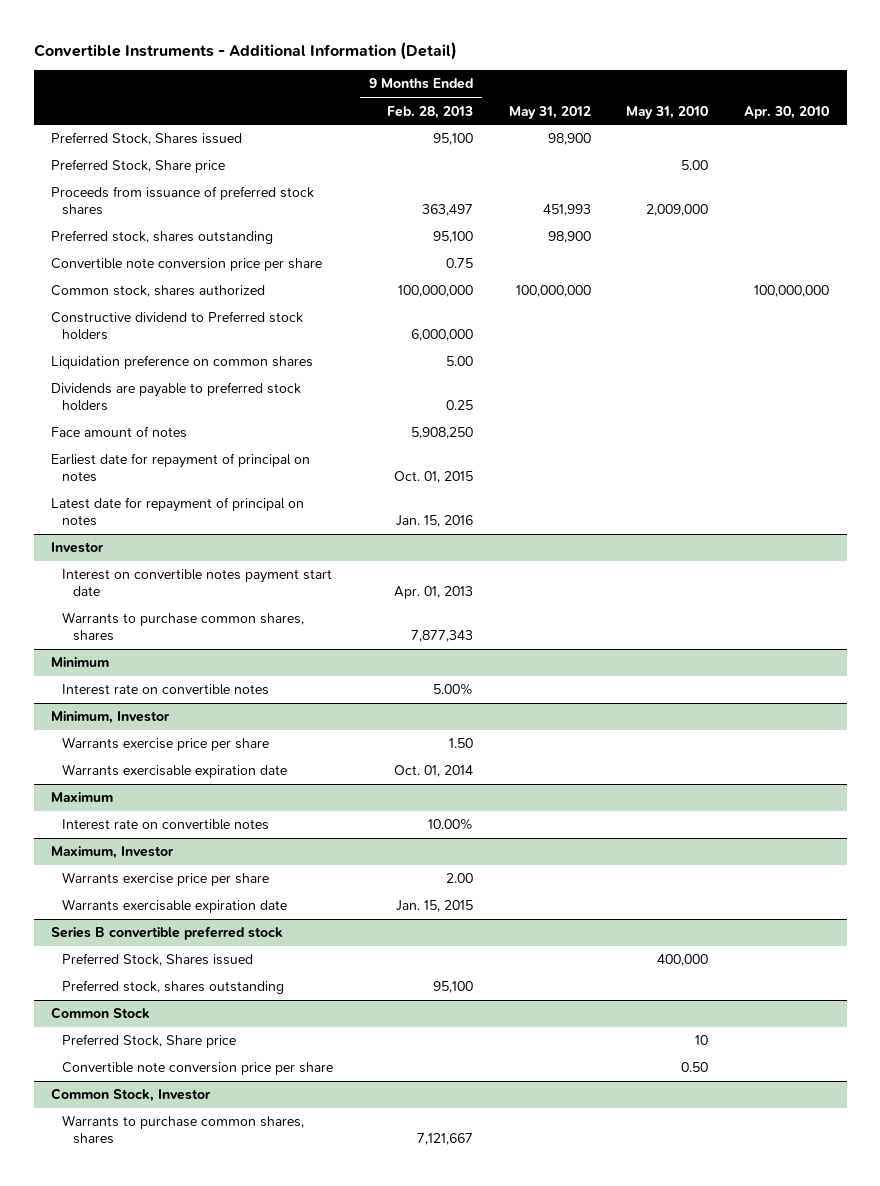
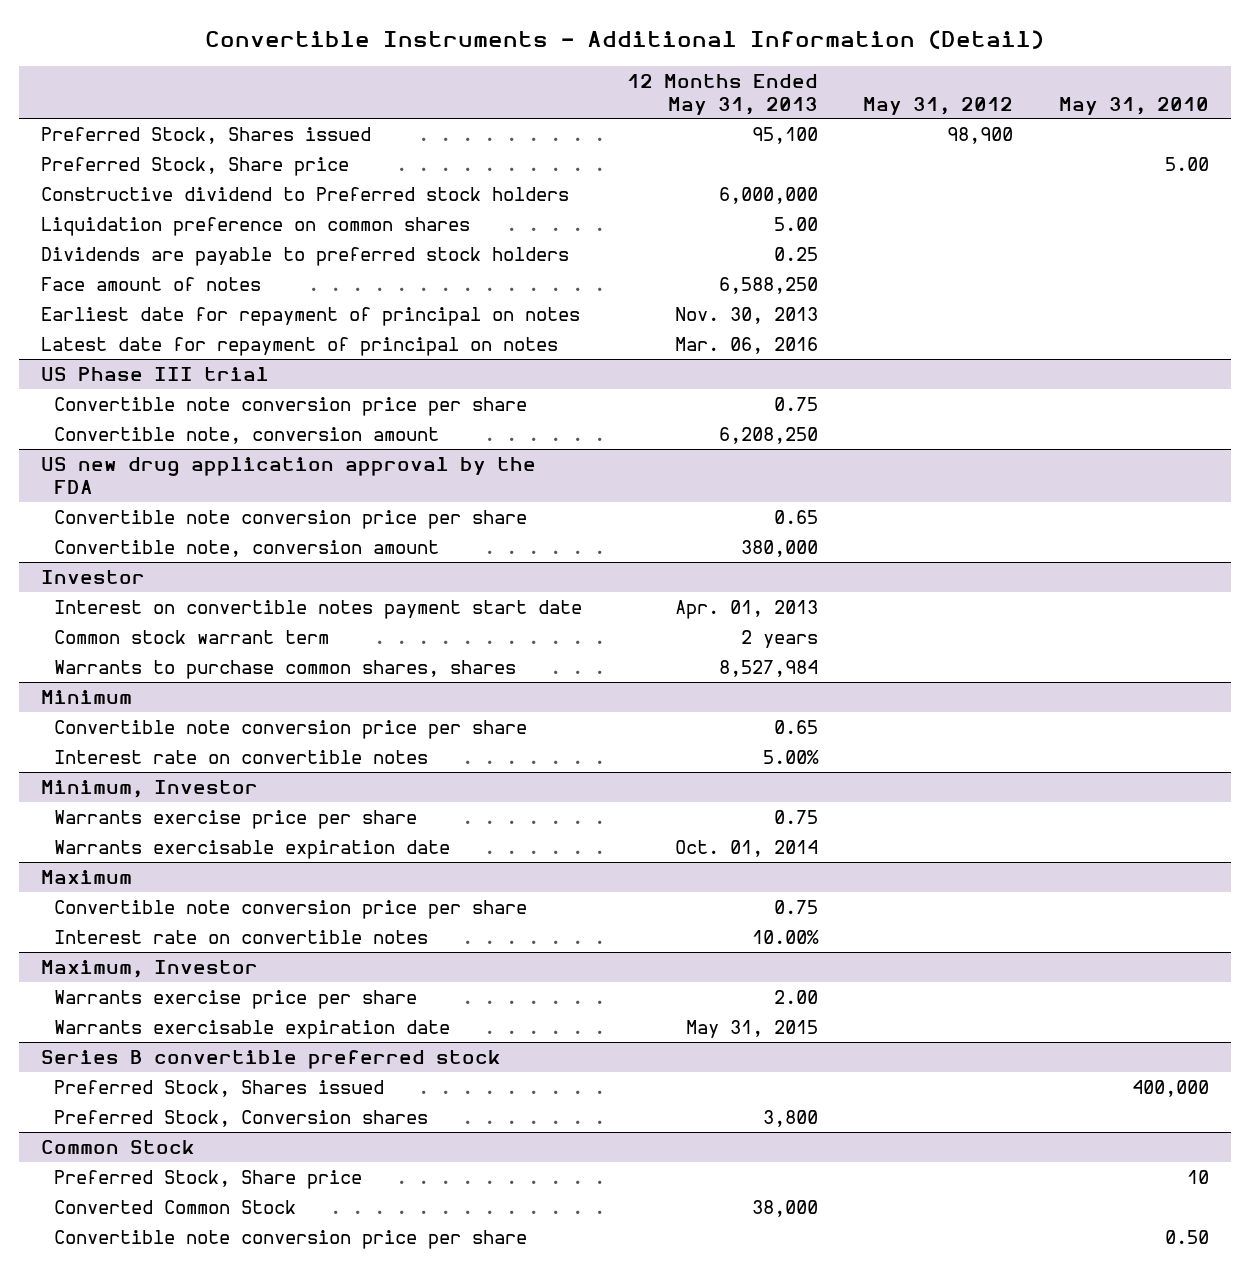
- | 9 Months Ended Feb. 28, 2013 | May 31, 2012 | May 31, 2010 | Apr. 30, 2010
+ | 12 Months Ended May 31, 2013 | May 31, 2012 | May 31, 2010
- Proceeds from issuance of preferred stock shares | 363,497 | 451,993 | 2,009,000 |
- Preferred stock, shares outstanding | 95,100 | 98,900 | |
- Convertible note conversion price per share | 0.75 | | |
- Common stock, shares authorized | 100,000,000 | 100,000,000 | | 100,000,000
+ US Phase III trial
+ Convertible note conversion price per share | 0.75 | |
+ Convertible note, conversion amount | 6,208,250 | |
+ US new drug application approval by the FDA
+ Convertible note conversion price per share | 0.65 | |
+ Convertible note, conversion amount | 380,000 | |
@ Investor
+ Common stock warrant term | 2 years | |
@ Minimum
+ Convertible note conversion price per share | 0.65 | |
@ Maximum
+ Convertible note conversion price per share | 0.75 | |
@ Series B convertible preferred stock
- Preferred stock, shares outstanding | 95,100 | | |
+ Preferred Stock, Conversion shares | 3,800 | |
@ Common Stock
+ Converted Common Stock | 38,000 | |
- Common Stock, Investor
- Warrants to purchase common shares, shares | 7,121,667 | | |

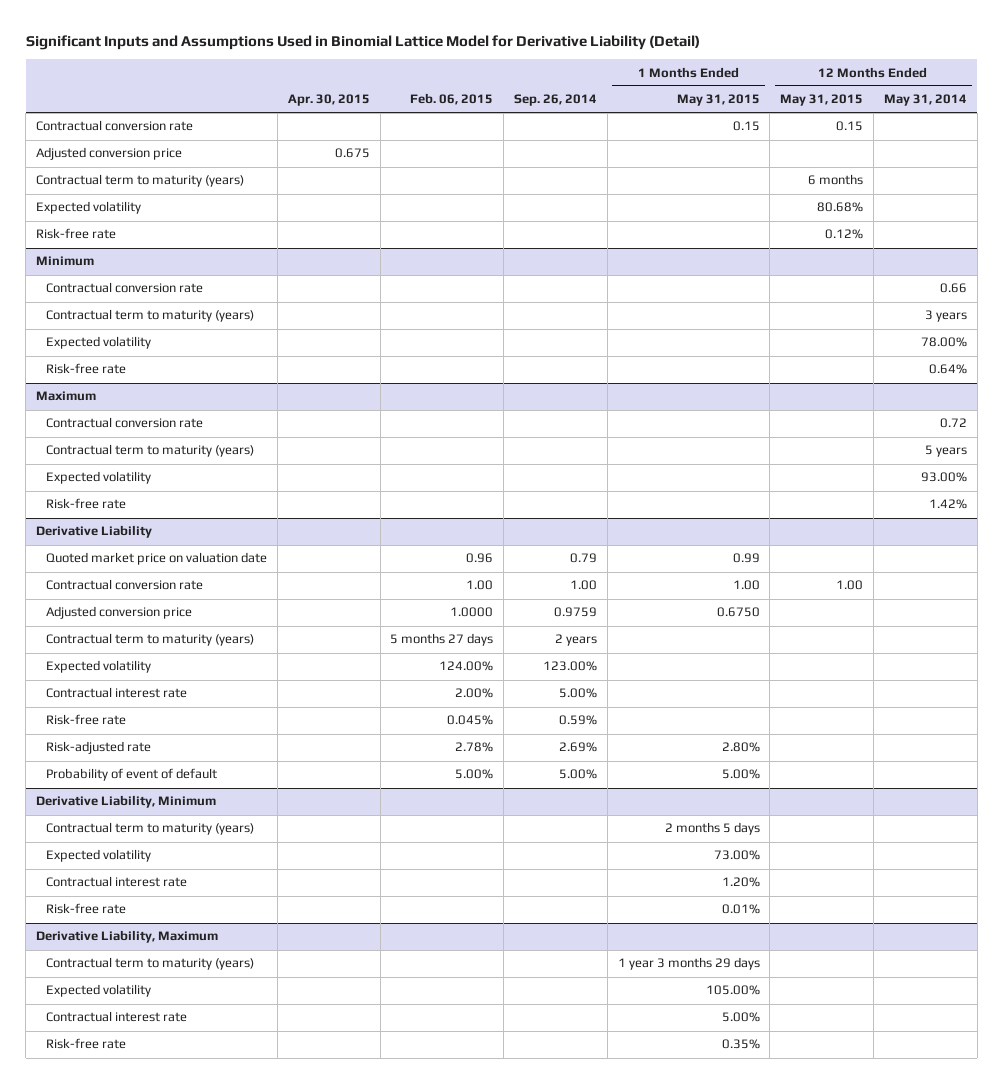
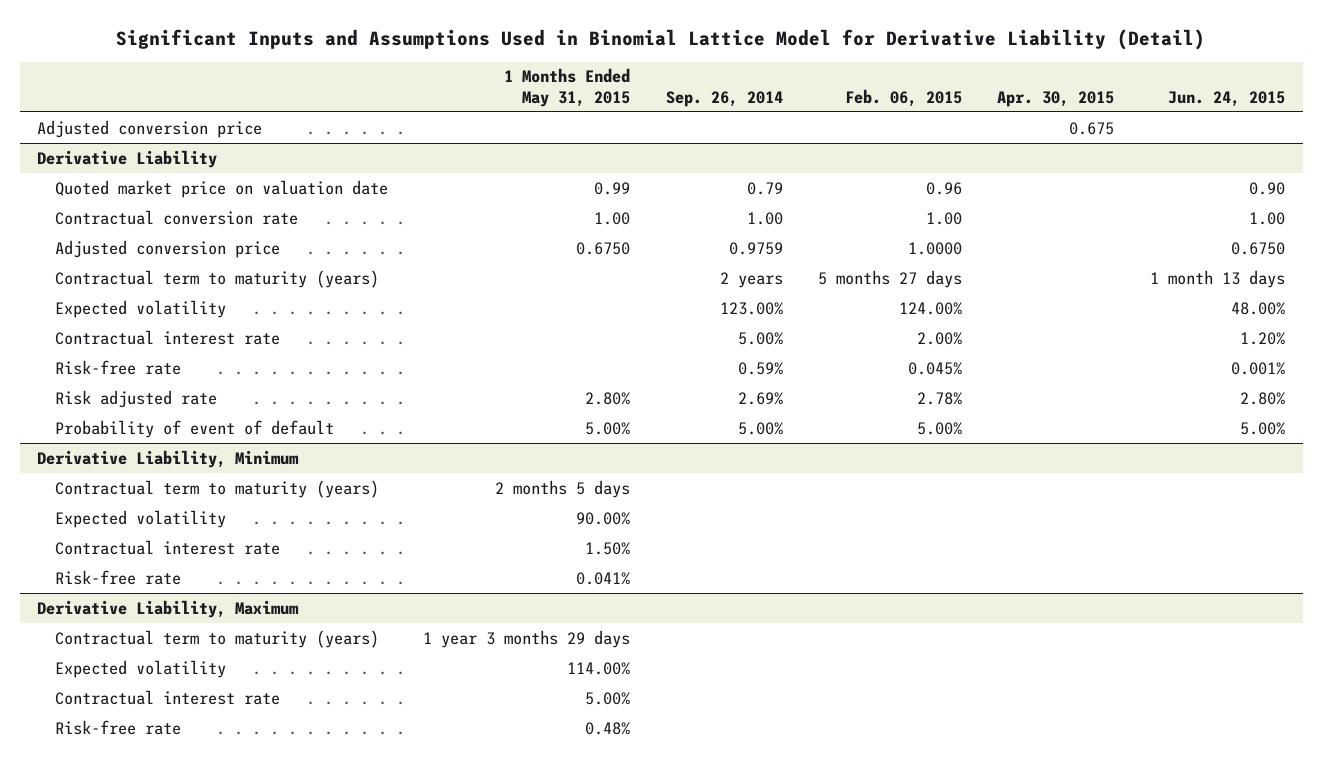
- | Apr. 30, 2015 | Feb. 06, 2015 | Sep. 26, 2014 | 1 Months Ended May 31, 2015 | 12 Months Ended May 31, 2015 | 12 Months Ended May 31, 2014
+ | 1 Months Ended May 31, 2015 | Sep. 26, 2014 | Feb. 06, 2015 | Apr. 30, 2015 | Jun. 24, 2015
- Contractual conversion rate | | | | 0.15 | 0.15 |
- Contractual term to maturity (years) | | | | | 6 months |
- Expected volatility | | | | | 80.68% |
- Risk-free rate | | | | | 0.12% |
- Minimum
- Contractual conversion rate | | | | | | 0.66
- Contractual term to maturity (years) | | | | | | 3 years
- Expected volatility | | | | | | 78.00%
- Risk-free rate | | | | | | 0.64%
- Maximum
- Contractual conversion rate | | | | | | 0.72
- Contractual term to maturity (years) | | | | | | 5 years
- Expected volatility | | | | | | 93.00%
- Risk-free rate | | | | | | 1.42%
@ Derivative Liability
- Risk-adjusted rate | | 2.78% | 2.69% | 2.80% | |
+ Risk adjusted rate | 2.80% | 2.69% | 2.78% | | 2.80%
@ Derivative Liability, Minimum
- Expected volatility | | | | 73.00% | |
- Contractual interest rate | | | | 1.20% | |
- Risk-free rate | | | | 0.01% | |
+ Expected volatility | 90.00% | | | |
+ Contractual interest rate | 1.50% | | | |
+ Risk-free rate | 0.041% | | | |
@ Derivative Liability, Maximum
- Expected volatility | | | | 105.00% | |
+ Expected volatility | 114.00% | | | |
- Risk-free rate | | | | 0.35% | |
+ Risk-free rate | 0.48% | | | |

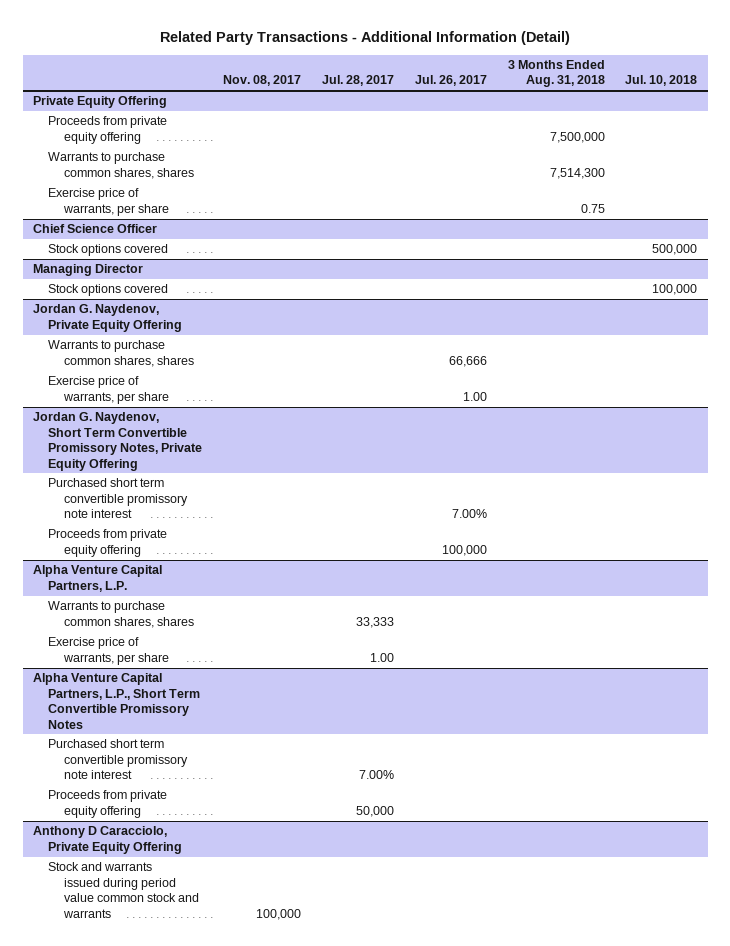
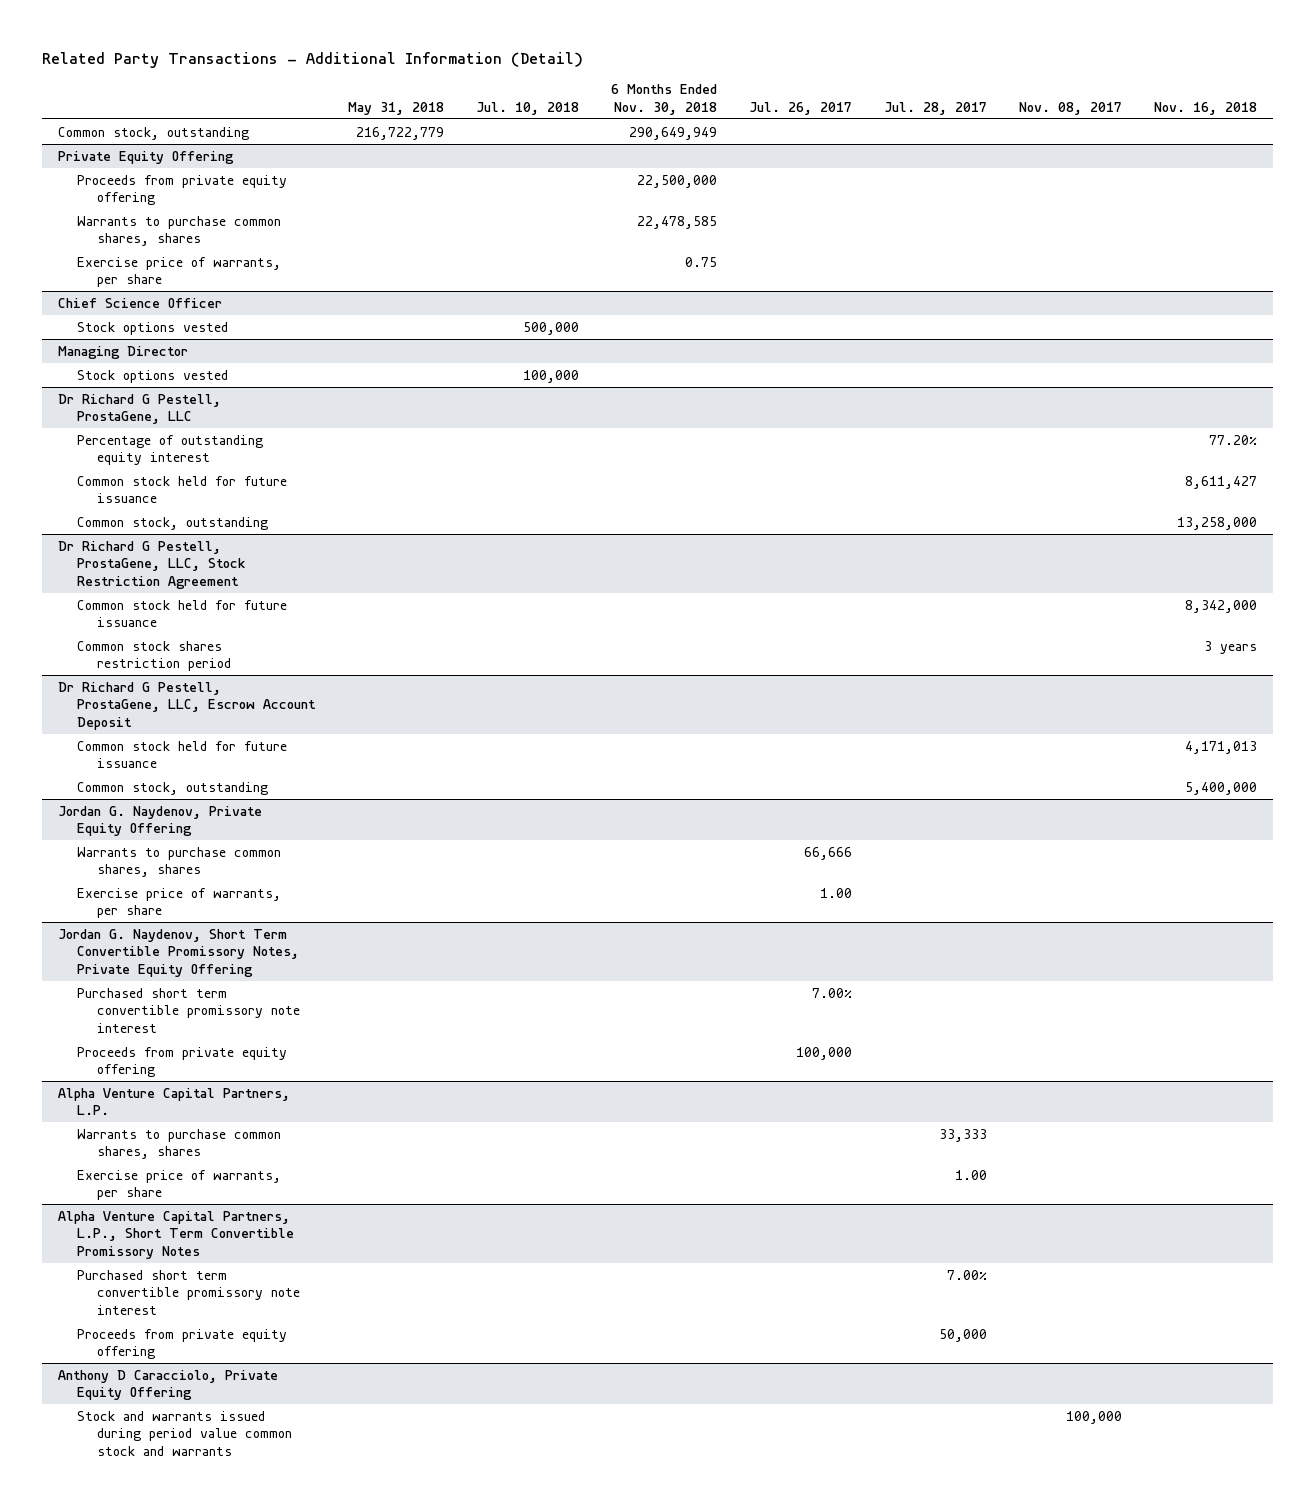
- | Nov. 08, 2017 | Jul. 28, 2017 | Jul. 26, 2017 | 3 Months Ended Aug. 31, 2018 | Jul. 10, 2018
+ | May 31, 2018 | Jul. 10, 2018 | 6 Months Ended Nov. 30, 2018 | Jul. 26, 2017 | Jul. 28, 2017 | Nov. 08, 2017 | Nov. 16, 2018
+ Common stock, outstanding | 216,722,779 | | 290,649,949 | | | |
@ Chief Science Officer
- Stock options covered | | | | | 500,000
+ Stock options vested | | 500,000 | | | | |
@ Managing Director
- Stock options covered | | | | | 100,000
+ Stock options vested | | 100,000 | | | | |
+ Dr Richard G Pestell, ProstaGene, LLC
+ Percentage of outstanding equity interest | | | | | | | 77.20%
+ Common stock held for future issuance | | | | | | | 8,611,427
+ Common stock, outstanding | | | | | | | 13,258,000
+ Dr Richard G Pestell, ProstaGene, LLC, Stock Restriction Agreement
+ Common stock held for future issuance | | | | | | | 8,342,000
+ Common stock shares restriction period | | | | | | | 3 years
+ Dr Richard G Pestell, ProstaGene, LLC, Escrow Account Deposit
+ Common stock held for future issuance | | | | | | | 4,171,013
+ Common stock, outstanding | | | | | | | 5,400,000

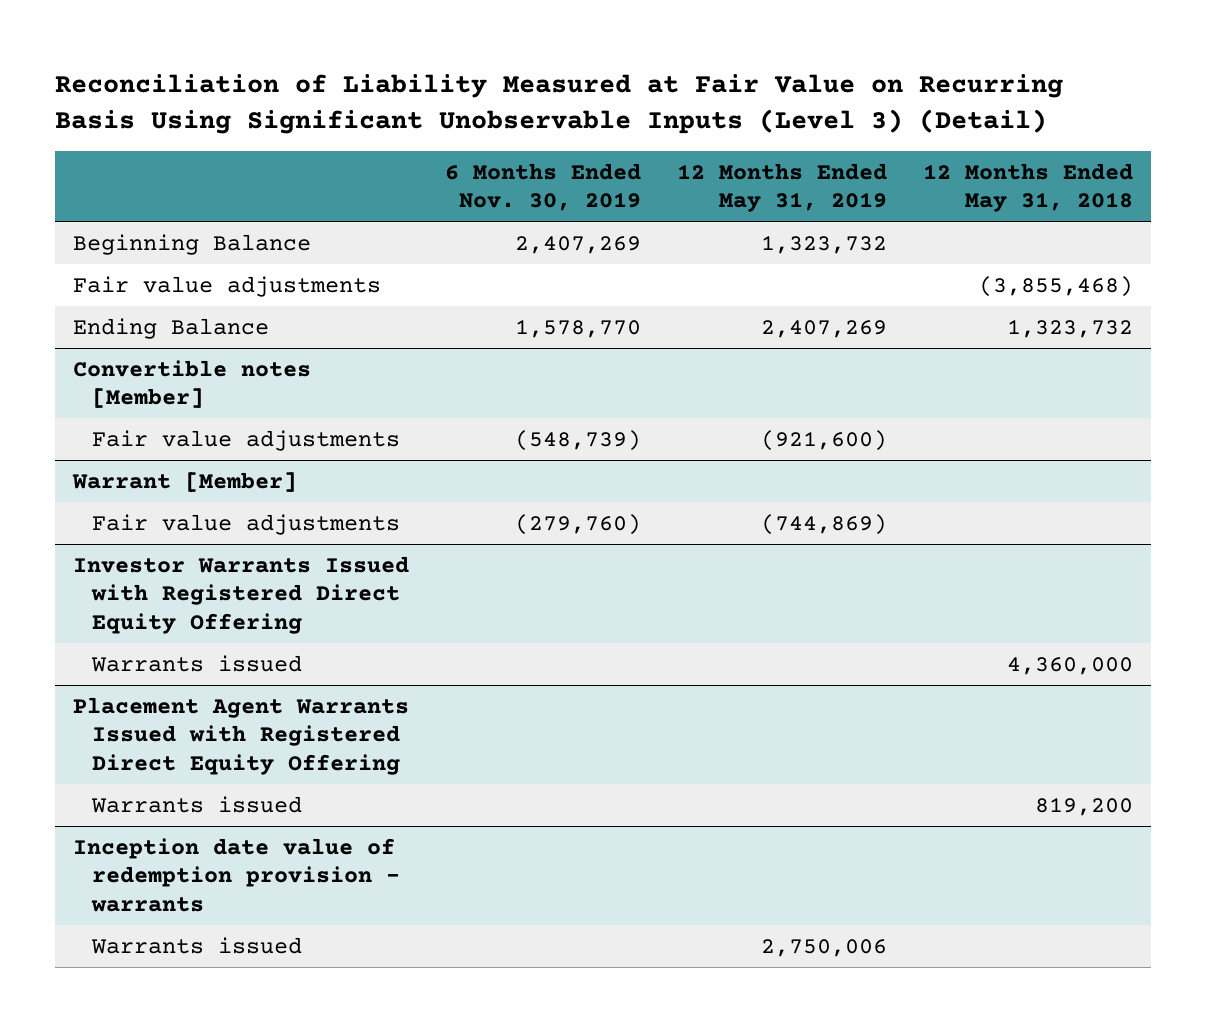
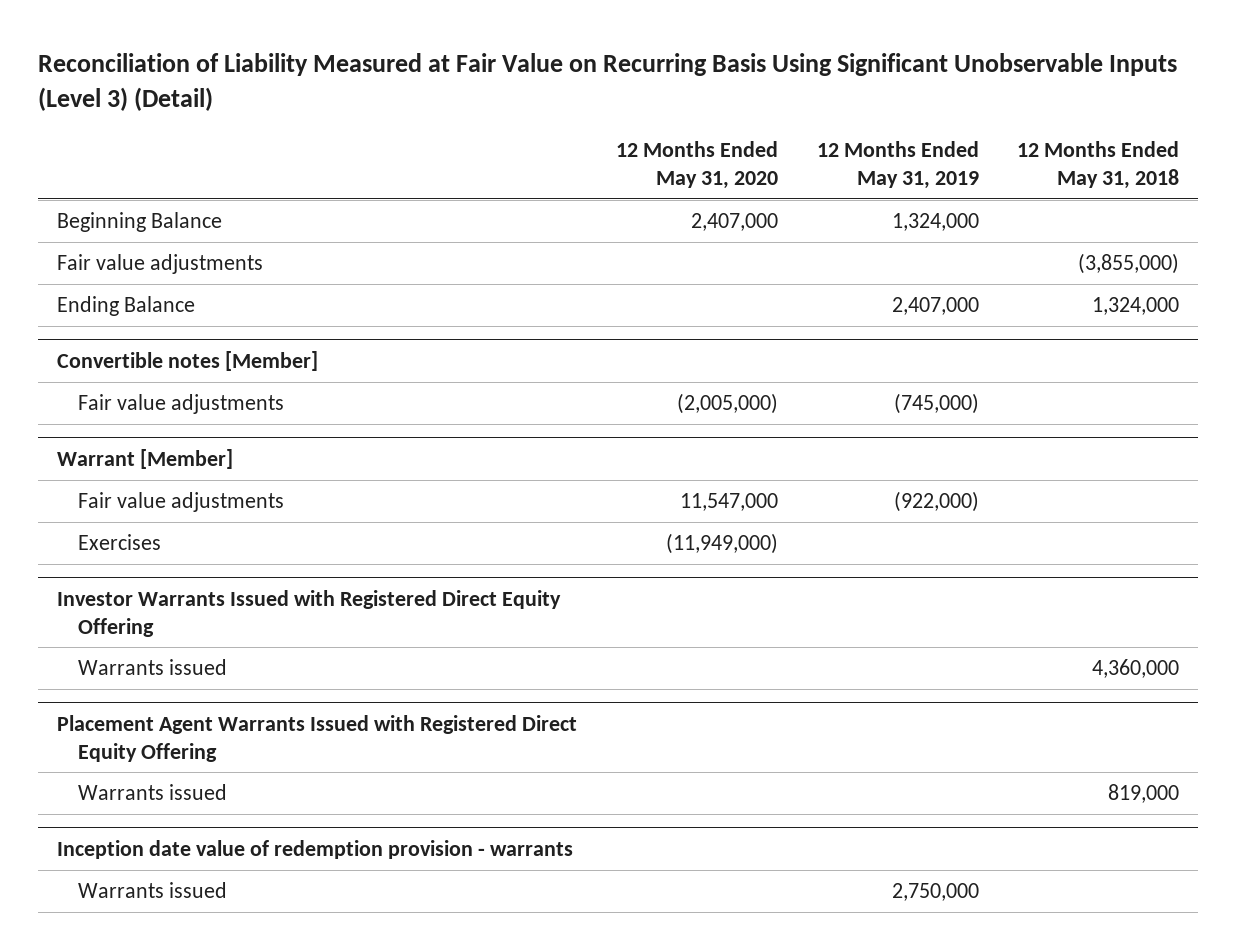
- | 6 Months Ended Nov. 30, 2019 | 12 Months Ended May 31, 2019 | 12 Months Ended May 31, 2018
+ | 12 Months Ended May 31, 2020 | 12 Months Ended May 31, 2019 | 12 Months Ended May 31, 2018
- Beginning Balance | 2,407,269 | 1,323,732 |
- Fair value adjustments | | | (3,855,468)
- Ending Balance | 1,578,770 | 2,407,269 | 1,323,732
+ Beginning Balance | 2,407,000 | 1,324,000 |
+ Fair value adjustments | | | (3,855,000)
+ Ending Balance | | 2,407,000 | 1,324,000
@ Convertible notes [Member]
- Fair value adjustments | (548,739) | (921,600) |
+ Fair value adjustments | (2,005,000) | (745,000) |
@ Warrant [Member]
- Fair value adjustments | (279,760) | (744,869) |
+ Fair value adjustments | 11,547,000 | (922,000) |
+ Exercises | (11,949,000) | |
@ Placement Agent Warrants Issued with Registered Direct Equity Offering
- Warrants issued | | | 819,200
+ Warrants issued | | | 819,000
@ Inception date value of redemption provision - warrants
- Warrants issued | | 2,750,006 |
+ Warrants issued | | 2,750,000 |

